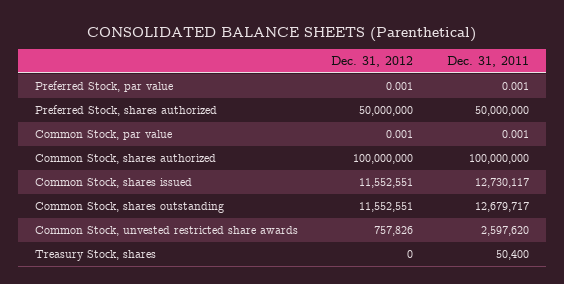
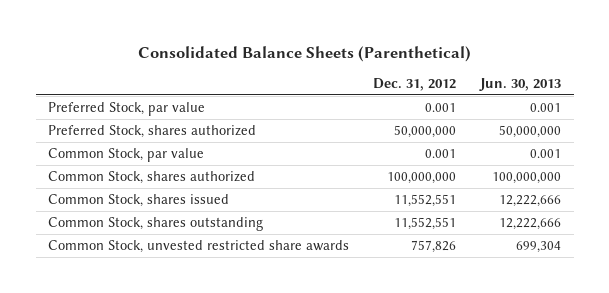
- CONSOLIDATED BALANCE SHEETS (Parenthetical)
+ Consolidated Balance Sheets (Parenthetical)
- | Dec. 31, 2012 | Dec. 31, 2011
+ | Dec. 31, 2012 | Jun. 30, 2013
- Treasury Stock, shares | 0 | 50,400

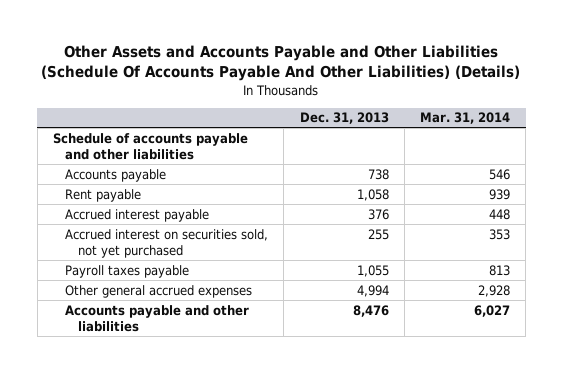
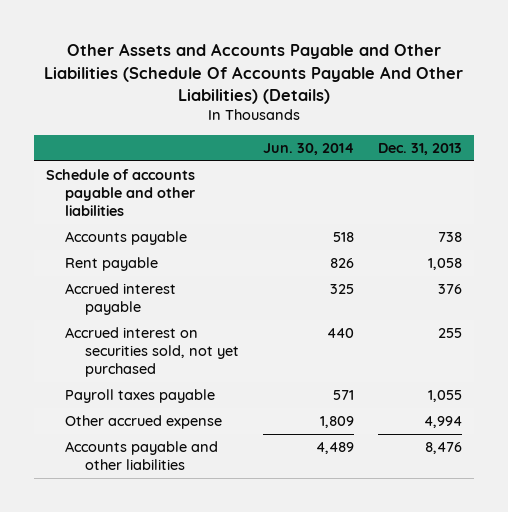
- | Dec. 31, 2013 | Mar. 31, 2014
+ | Jun. 30, 2014 | Dec. 31, 2013
- Other general accrued expenses | 4,994 | 2,928
+ Other accrued expense | 1,809 | 4,994

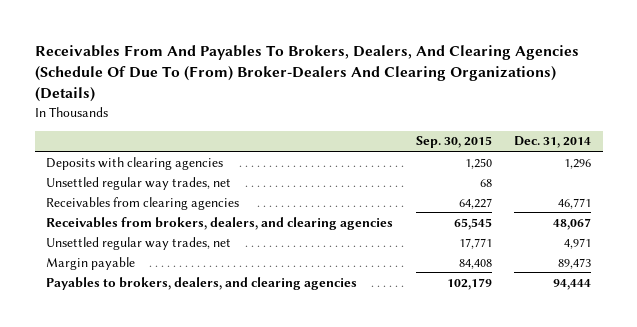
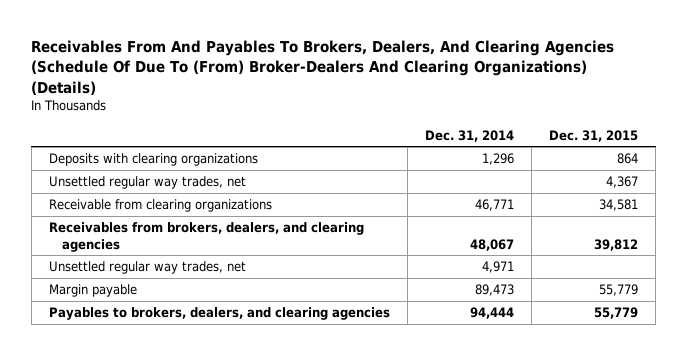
- | Sep. 30, 2015 | Dec. 31, 2014
+ | Dec. 31, 2014 | Dec. 31, 2015
- Deposits with clearing agencies | 1,250 | 1,296
+ Deposits with clearing organizations | 1,296 | 864
- Receivables from clearing agencies | 64,227 | 46,771
+ Receivable from clearing organizations | 46,771 | 34,581

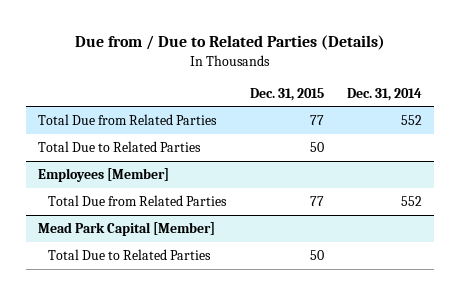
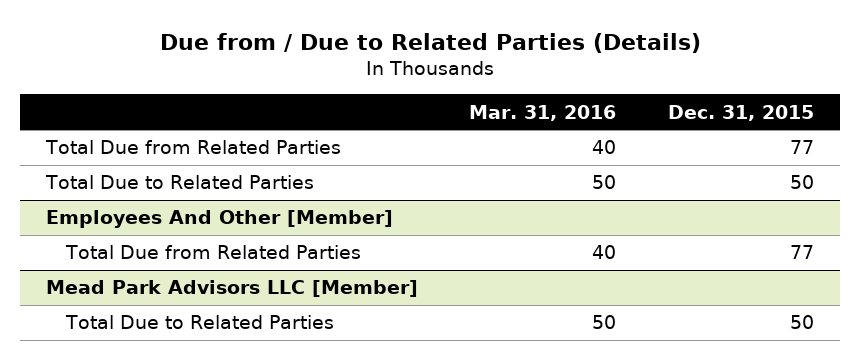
- | Dec. 31, 2015 | Dec. 31, 2014
+ | Mar. 31, 2016 | Dec. 31, 2015
- Employees [Member]
+ Employees And Other [Member]
- Mead Park Capital [Member]
+ Mead Park Advisors LLC [Member]

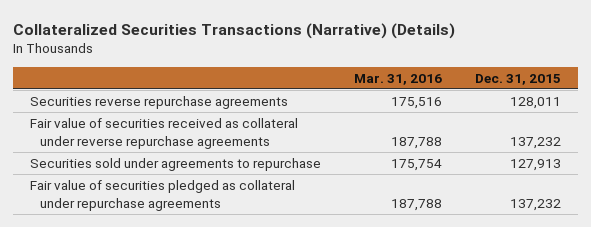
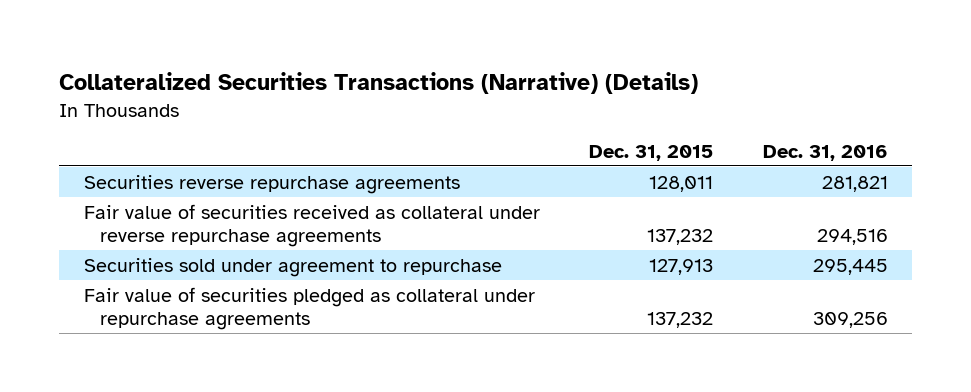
- | Mar. 31, 2016 | Dec. 31, 2015
+ | Dec. 31, 2015 | Dec. 31, 2016
- Securities sold under agreements to repurchase | 175,754 | 127,913
+ Securities sold under agreement to repurchase | 127,913 | 295,445

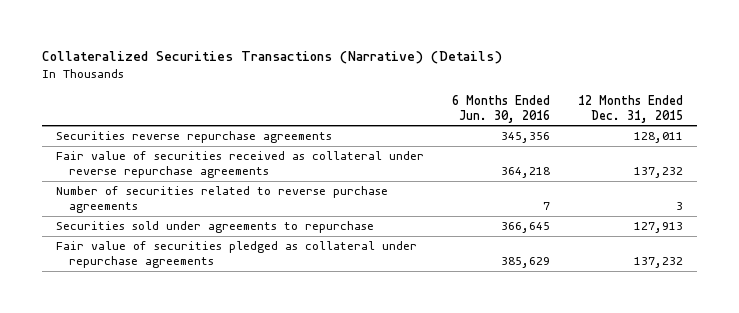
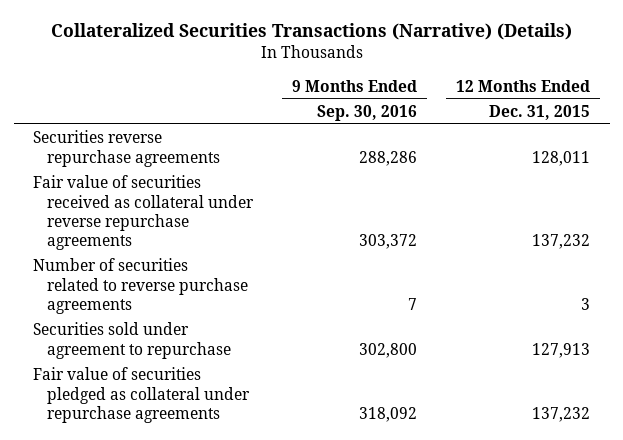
- | 6 Months Ended Jun. 30, 2016 | 12 Months Ended Dec. 31, 2015
+ | 9 Months Ended Sep. 30, 2016 | 12 Months Ended Dec. 31, 2015
- Securities sold under agreements to repurchase | 366,645 | 127,913
+ Securities sold under agreement to repurchase | 302,800 | 127,913

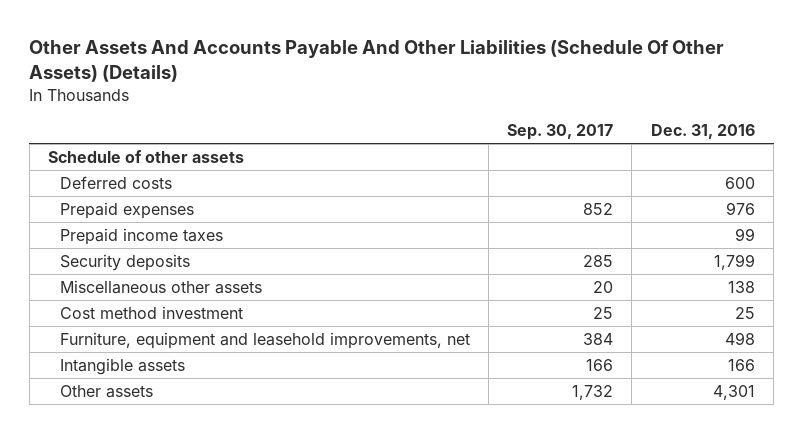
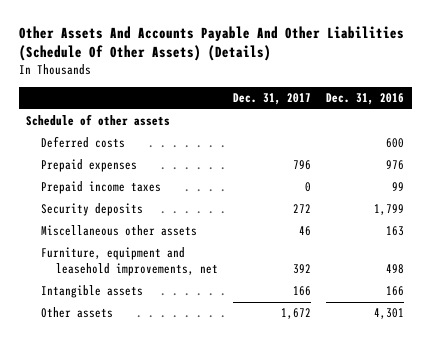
- | Sep. 30, 2017 | Dec. 31, 2016
+ | Dec. 31, 2017 | Dec. 31, 2016
- Miscellaneous other assets | 20 | 138
- Cost method investment | 25 | 25
+ Miscellaneous other assets | 46 | 163

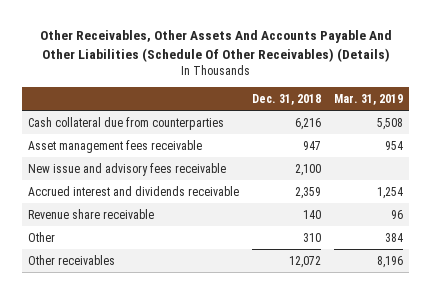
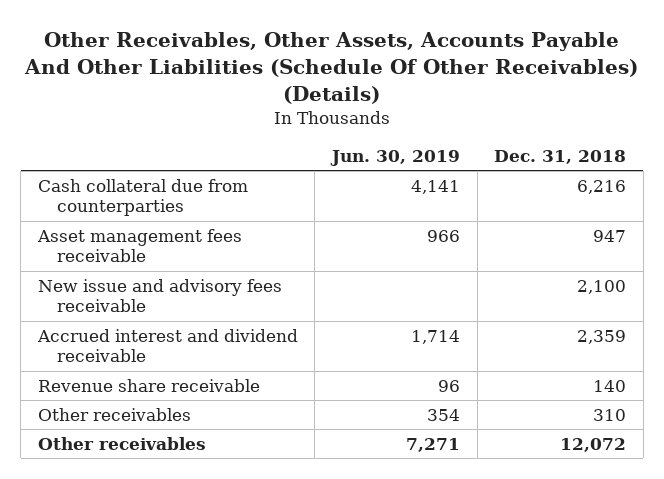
- Other Receivables, Other Assets And Accounts Payable And Other Liabilities (Schedule Of Other Receivables) (Details)
+ Other Receivables, Other Assets, Accounts Payable And Other Liabilities (Schedule Of Other Receivables) (Details)
- | Dec. 31, 2018 | Mar. 31, 2019
+ | Jun. 30, 2019 | Dec. 31, 2018
- Accrued interest and dividends receivable | 2,359 | 1,254
+ Accrued interest and dividend receivable | 1,714 | 2,359
- Other | 310 | 384
+ Other receivables | 354 | 310

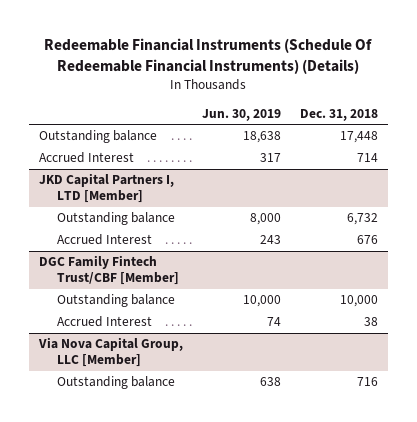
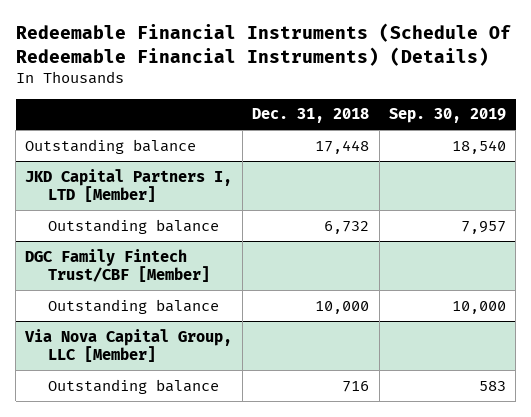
- | Jun. 30, 2019 | Dec. 31, 2018
+ | Dec. 31, 2018 | Sep. 30, 2019
- Accrued Interest | 317 | 714
@ JKD Capital Partners I, LTD [Member]
- Accrued Interest | 243 | 676
@ DGC Family Fintech Trust/CBF [Member]
- Accrued Interest | 74 | 38

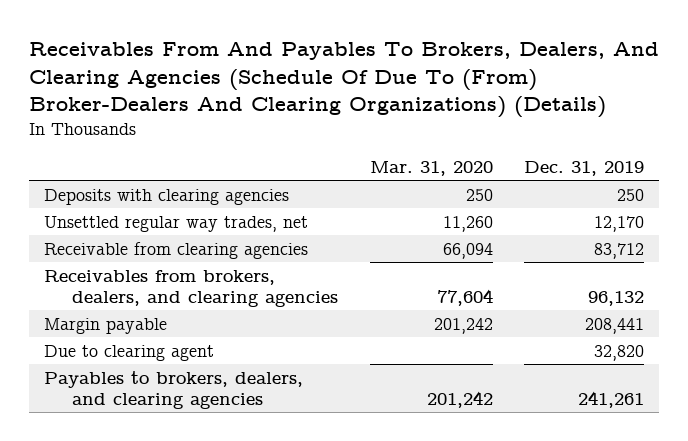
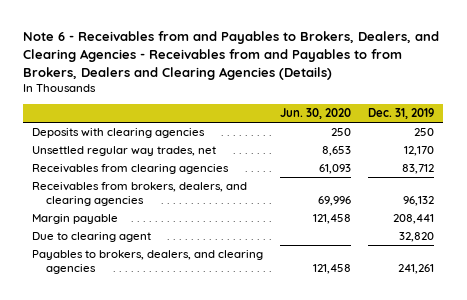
- Receivables From And Payables To Brokers, Dealers, And Clearing Agencies (Schedule Of Due To (From) Broker-Dealers And Clearing Organizations) (Details)
+ Note 6 - Receivables from and Payables to Brokers, Dealers, and Clearing Agencies - Receivables from and Payables to from Brokers, Dealers and Clearing Agencies (Details)
- | Mar. 31, 2020 | Dec. 31, 2019
+ | Jun. 30, 2020 | Dec. 31, 2019
- Receivable from clearing agencies | 66,094 | 83,712
+ Receivables from clearing agencies | 61,093 | 83,712

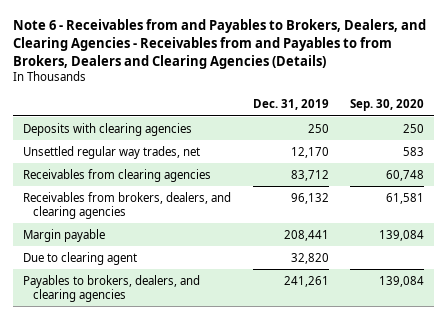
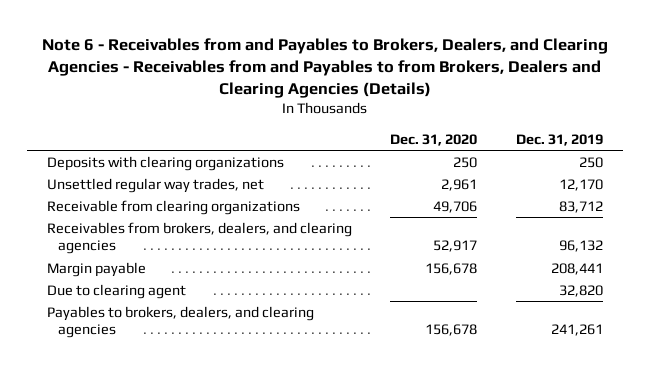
- | Dec. 31, 2019 | Sep. 30, 2020
+ | Dec. 31, 2020 | Dec. 31, 2019
- Deposits with clearing agencies | 250 | 250
+ Deposits with clearing organizations | 250 | 250
- Receivables from clearing agencies | 83,712 | 60,748
+ Receivable from clearing organizations | 49,706 | 83,712

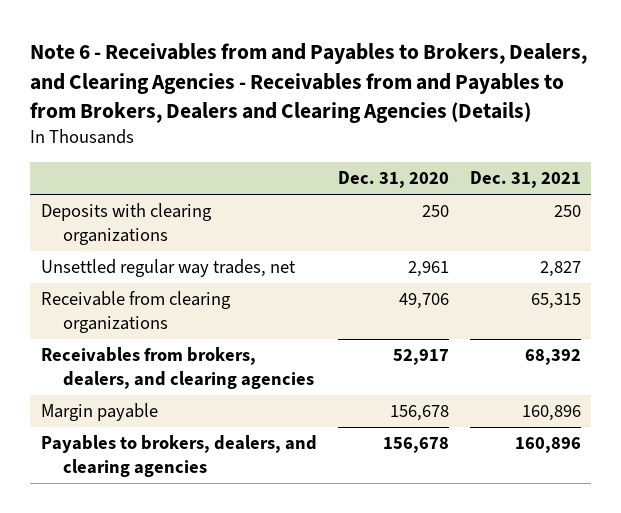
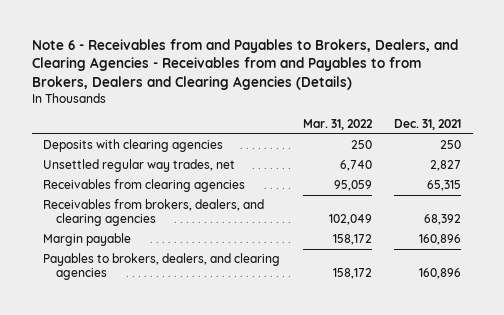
- | Dec. 31, 2020 | Dec. 31, 2021
+ | Mar. 31, 2022 | Dec. 31, 2021
- Deposits with clearing organizations | 250 | 250
+ Deposits with clearing agencies | 250 | 250
- Receivable from clearing organizations | 49,706 | 65,315
+ Receivables from clearing agencies | 95,059 | 65,315

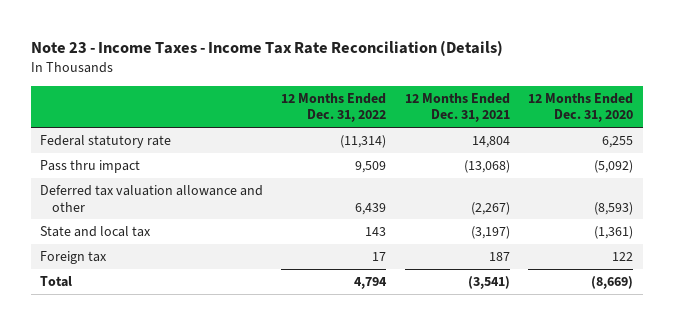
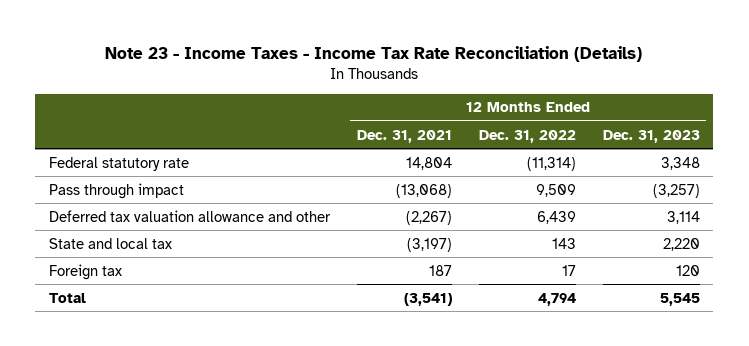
- | 12 Months Ended Dec. 31, 2022 | 12 Months Ended Dec. 31, 2021 | 12 Months Ended Dec. 31, 2020
+ | 12 Months Ended Dec. 31, 2021 | 12 Months Ended Dec. 31, 2022 | 12 Months Ended Dec. 31, 2023
- Pass thru impact | 9,509 | (13,068) | (5,092)
+ Pass through impact | (13,068) | 9,509 | (3,257)

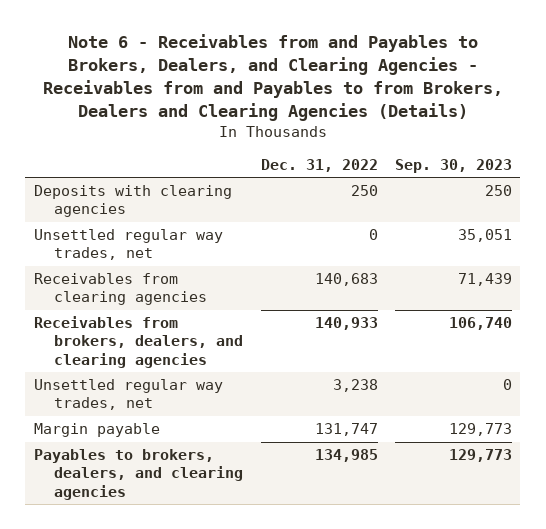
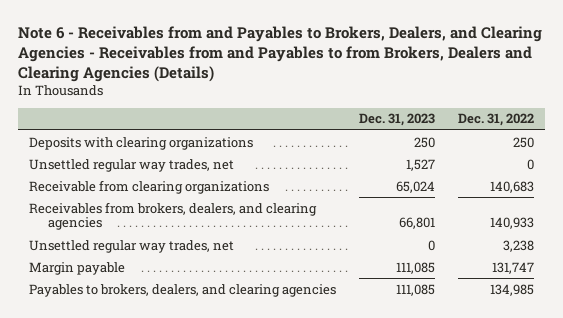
- | Dec. 31, 2022 | Sep. 30, 2023
+ | Dec. 31, 2023 | Dec. 31, 2022
- Deposits with clearing agencies | 250 | 250
+ Deposits with clearing organizations | 250 | 250
- Receivables from clearing agencies | 140,683 | 71,439
+ Receivable from clearing organizations | 65,024 | 140,683

